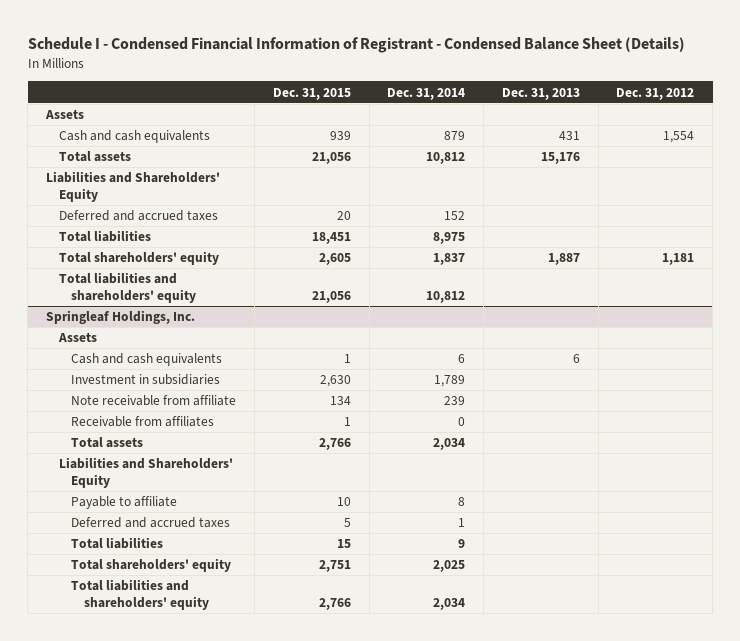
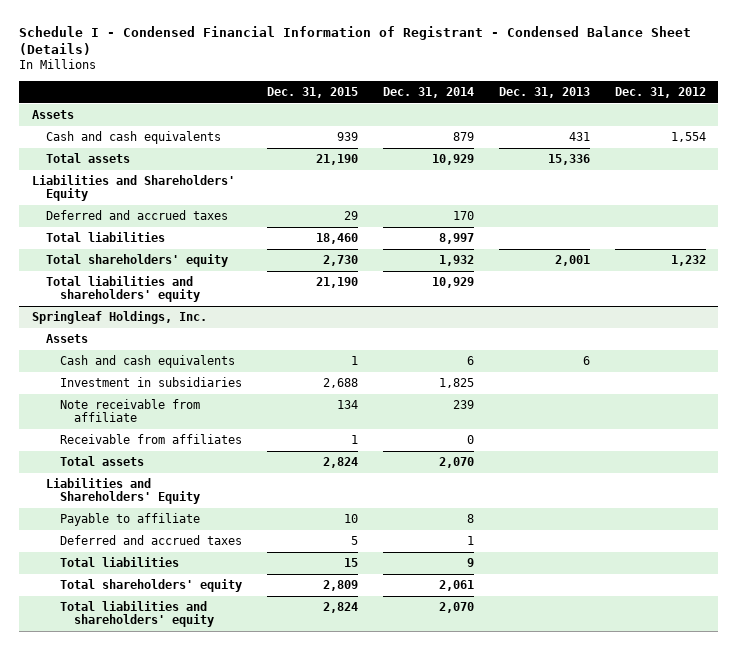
- Total assets | 21,056 | 10,812 | 15,176 |
+ Total assets | 21,190 | 10,929 | 15,336 |
- Deferred and accrued taxes | 20 | 152 | |
- Total liabilities | 18,451 | 8,975 | |
- Total shareholders' equity | 2,605 | 1,837 | 1,887 | 1,181
- Total liabilities and shareholders' equity | 21,056 | 10,812 | |
+ Deferred and accrued taxes | 29 | 170 | |
+ Total liabilities | 18,460 | 8,997 | |
+ Total shareholders' equity | 2,730 | 1,932 | 2,001 | 1,232
+ Total liabilities and shareholders' equity | 21,190 | 10,929 | |
@ Springleaf Holdings, Inc.
- Investment in subsidiaries | 2,630 | 1,789 | |
+ Investment in subsidiaries | 2,688 | 1,825 | |
- Total assets | 2,766 | 2,034 | |
+ Total assets | 2,824 | 2,070 | |
- Total shareholders' equity | 2,751 | 2,025 | |
- Total liabilities and shareholders' equity | 2,766 | 2,034 | |
+ Total shareholders' equity | 2,809 | 2,061 | |
+ Total liabilities and shareholders' equity | 2,824 | 2,070 | |

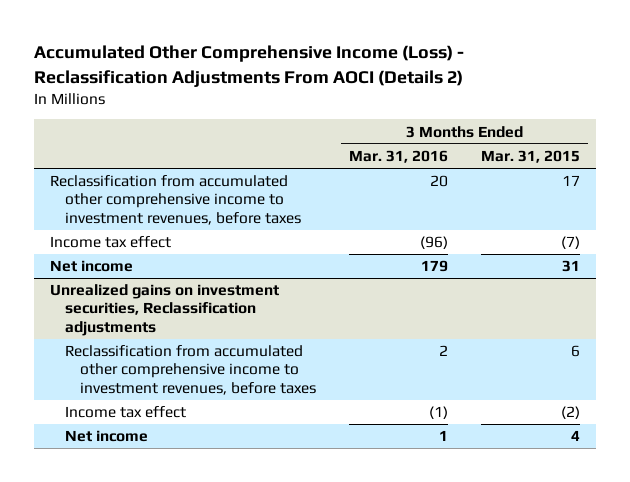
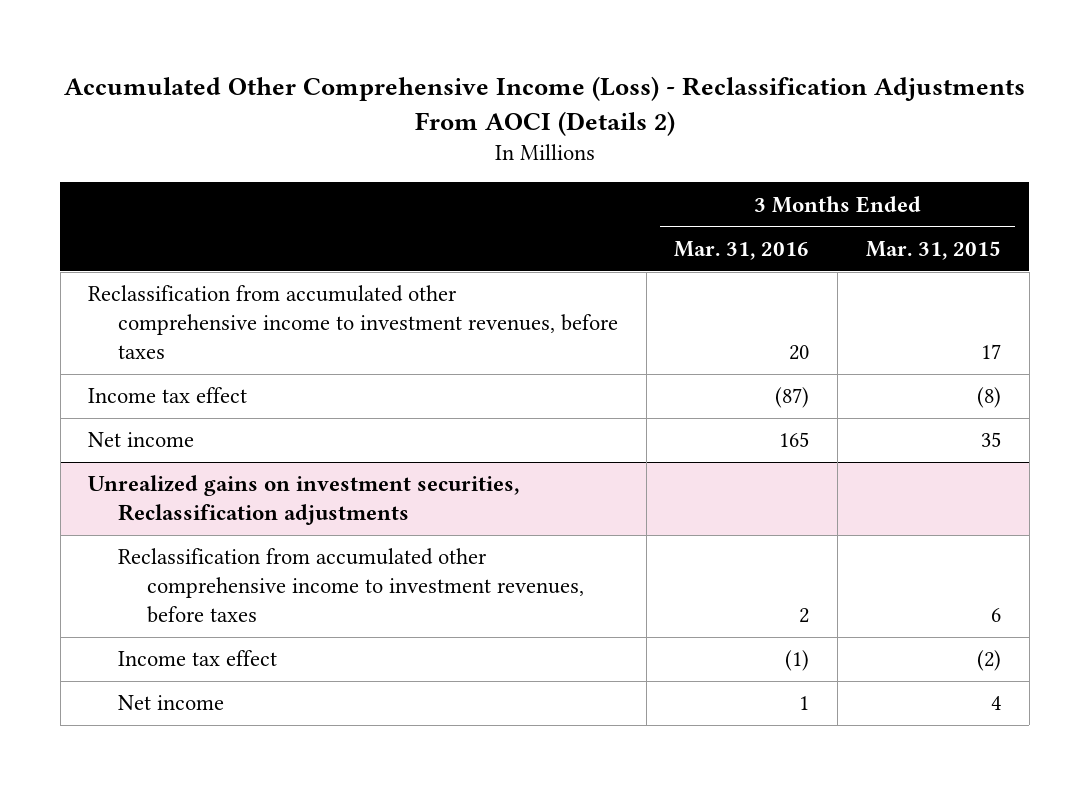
- Income tax effect | (96) | (7)
- Net income | 179 | 31
+ Income tax effect | (87) | (8)
+ Net income | 165 | 35

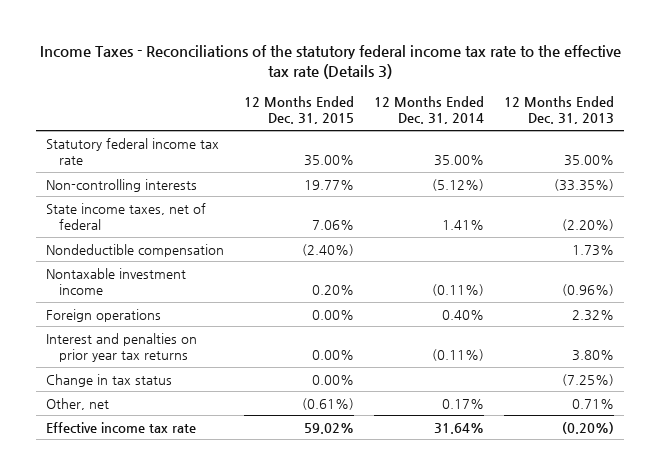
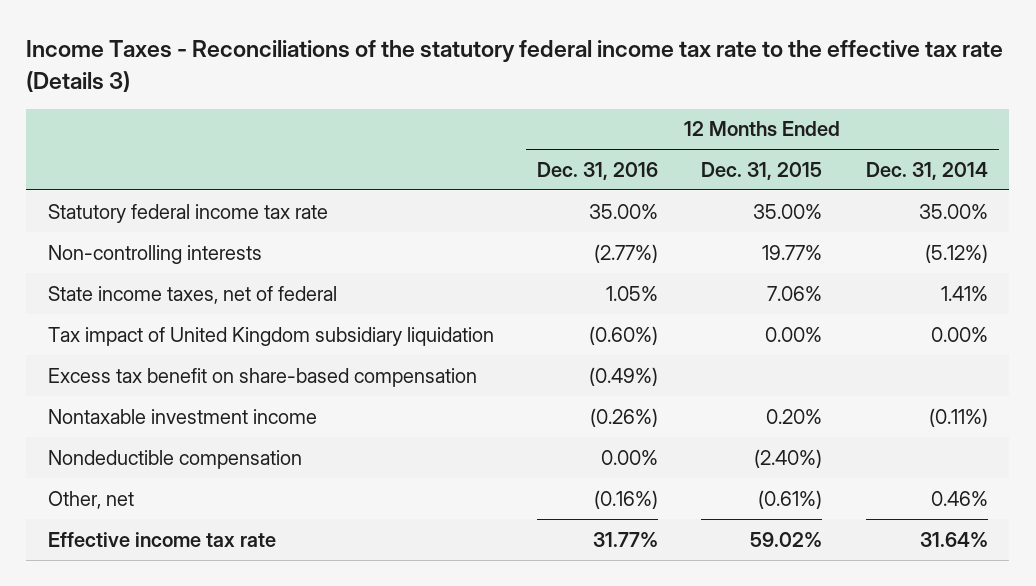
- | 12 Months Ended Dec. 31, 2015 | 12 Months Ended Dec. 31, 2014 | 12 Months Ended Dec. 31, 2013
+ | 12 Months Ended Dec. 31, 2016 | 12 Months Ended Dec. 31, 2015 | 12 Months Ended Dec. 31, 2014
+ Tax impact of United Kingdom subsidiary liquidation | (0.60%) | 0.00% | 0.00%
+ Excess tax benefit on share-based compensation | (0.49%) | |
- Foreign operations | 0.00% | 0.40% | 2.32%
- Interest and penalties on prior year tax returns | 0.00% | (0.11%) | 3.80%
- Change in tax status | 0.00% | | (7.25%)
- Other, net | (0.61%) | 0.17% | 0.71%
moved down: Nondeductible compensation | 0.00% | (2.40%) |
+ Other, net | (0.16%) | (0.61%) | 0.46%

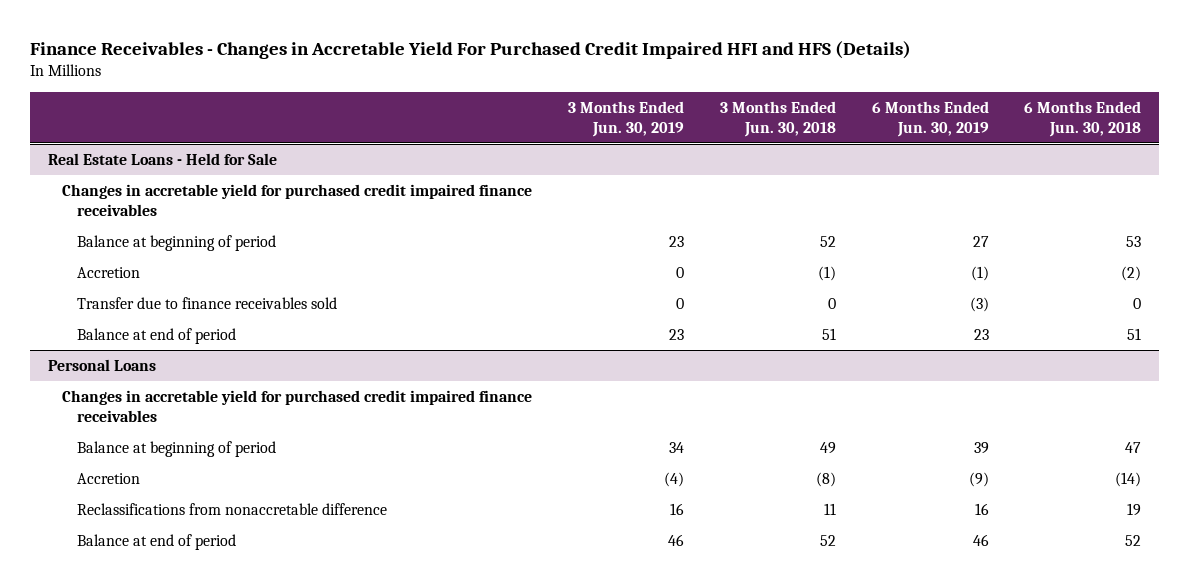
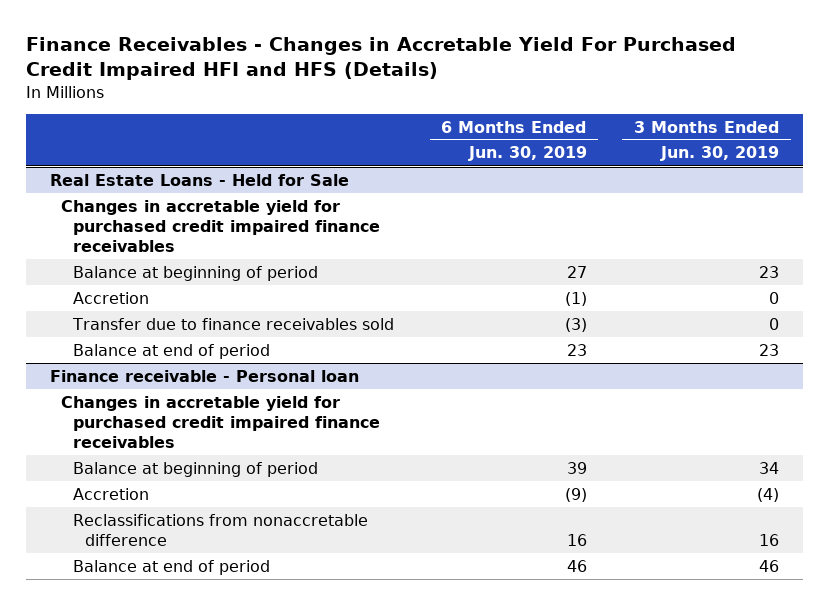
- | 3 Months Ended Jun. 30, 2019 | 3 Months Ended Jun. 30, 2018 | 6 Months Ended Jun. 30, 2019 | 6 Months Ended Jun. 30, 2018
+ | 6 Months Ended Jun. 30, 2019 | 3 Months Ended Jun. 30, 2019
- Personal Loans
+ Finance receivable - Personal loan

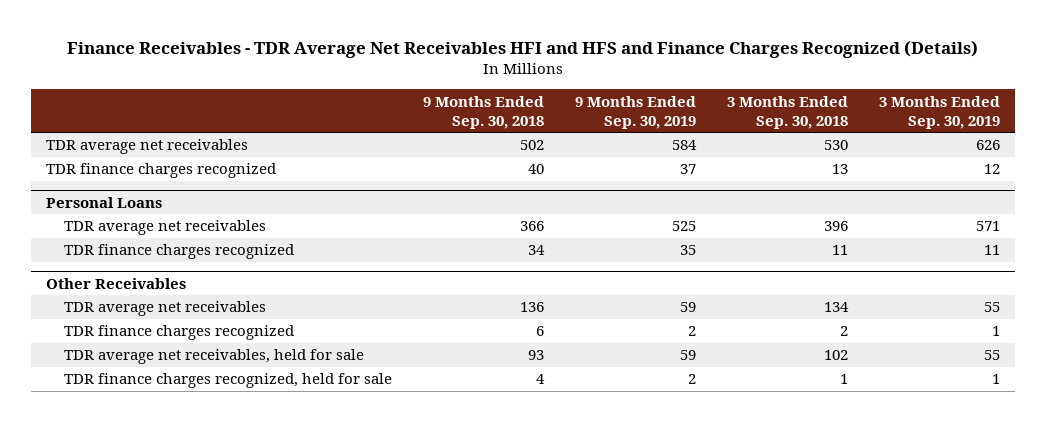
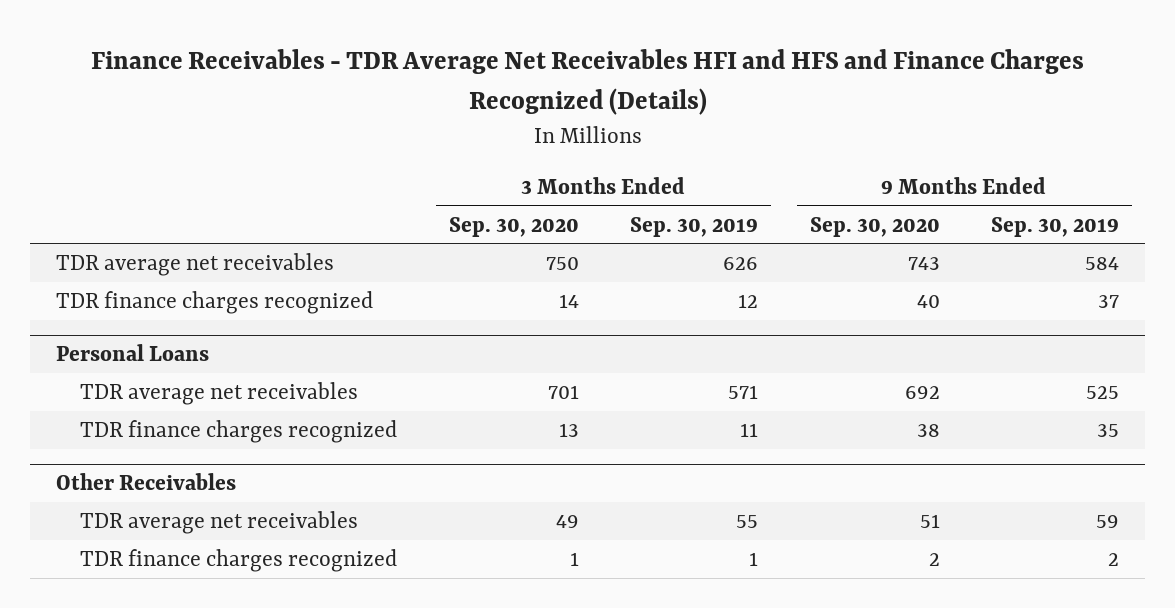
- | 9 Months Ended Sep. 30, 2018 | 9 Months Ended Sep. 30, 2019 | 3 Months Ended Sep. 30, 2018 | 3 Months Ended Sep. 30, 2019
+ | 3 Months Ended Sep. 30, 2020 | 3 Months Ended Sep. 30, 2019 | 9 Months Ended Sep. 30, 2020 | 9 Months Ended Sep. 30, 2019
@ Other Receivables
- TDR average net receivables, held for sale | 93 | 59 | 102 | 55
- TDR finance charges recognized, held for sale | 4 | 2 | 1 | 1

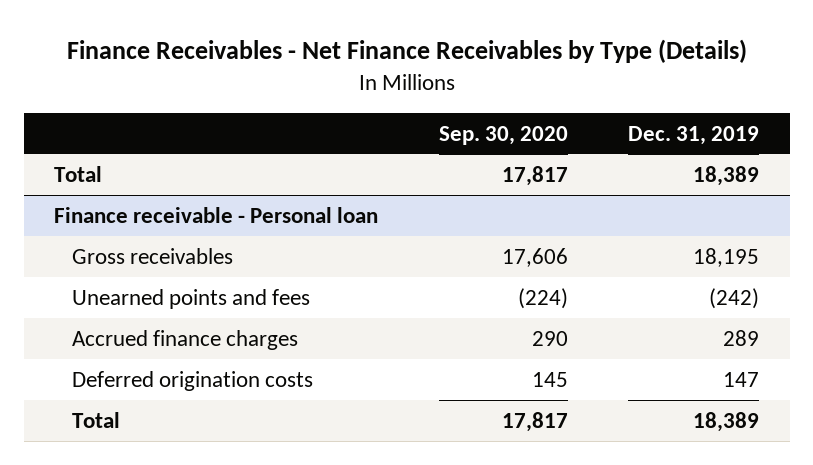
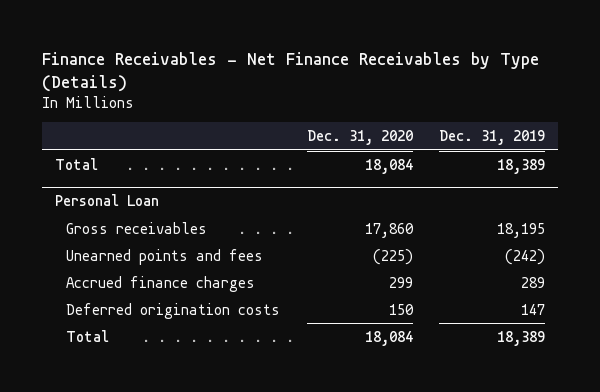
- | Sep. 30, 2020 | Dec. 31, 2019
+ | Dec. 31, 2020 | Dec. 31, 2019
- Finance receivable - Personal loan
+ Personal Loan

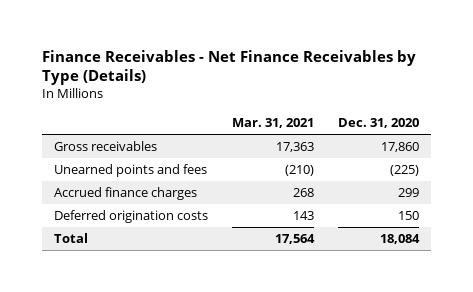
- | Dec. 31, 2020 | Dec. 31, 2019
+ | Mar. 31, 2021 | Dec. 31, 2020
- Total | 18,084 | 18,389
- Personal Loan

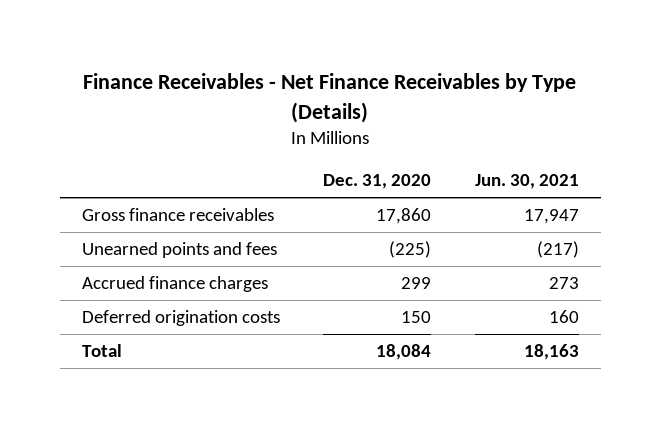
- | Mar. 31, 2021 | Dec. 31, 2020
+ | Dec. 31, 2020 | Jun. 30, 2021
- Gross receivables | 17,363 | 17,860
+ Gross finance receivables | 17,860 | 17,947

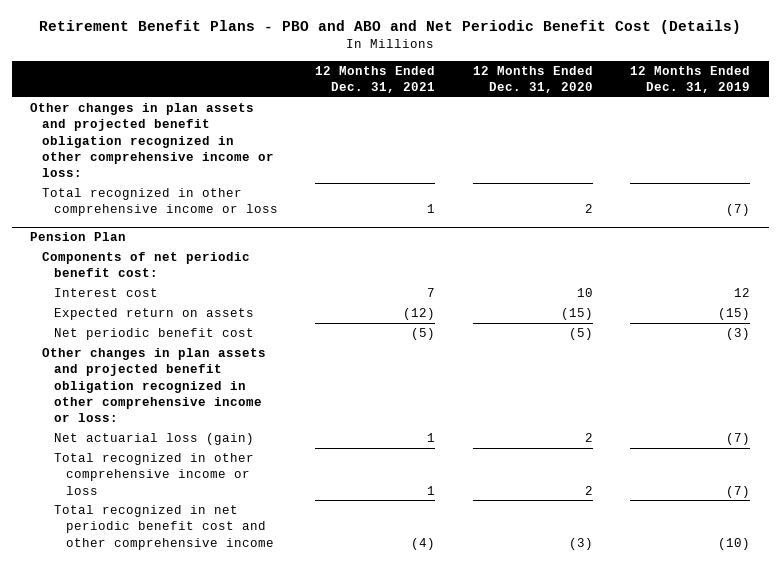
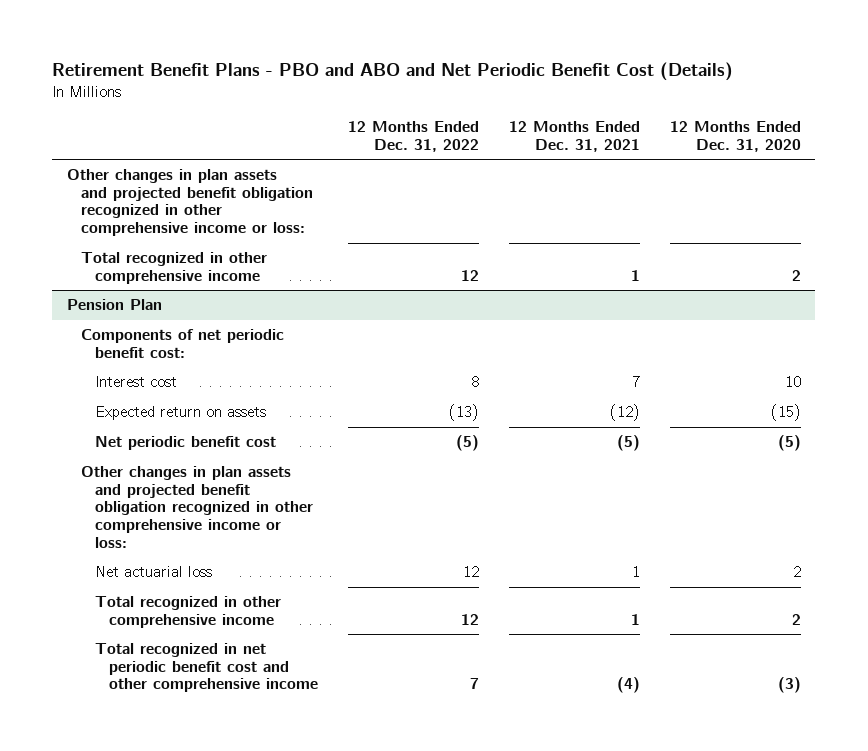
- | 12 Months Ended Dec. 31, 2021 | 12 Months Ended Dec. 31, 2020 | 12 Months Ended Dec. 31, 2019
+ | 12 Months Ended Dec. 31, 2022 | 12 Months Ended Dec. 31, 2021 | 12 Months Ended Dec. 31, 2020
- Total recognized in other comprehensive income or loss | 1 | 2 | (7)
+ Total recognized in other comprehensive income | 12 | 1 | 2
@ Pension Plan
- Net actuarial loss (gain) | 1 | 2 | (7)
- Total recognized in other comprehensive income or loss | 1 | 2 | (7)
+ Net actuarial loss | 12 | 1 | 2
+ Total recognized in other comprehensive income | 12 | 1 | 2

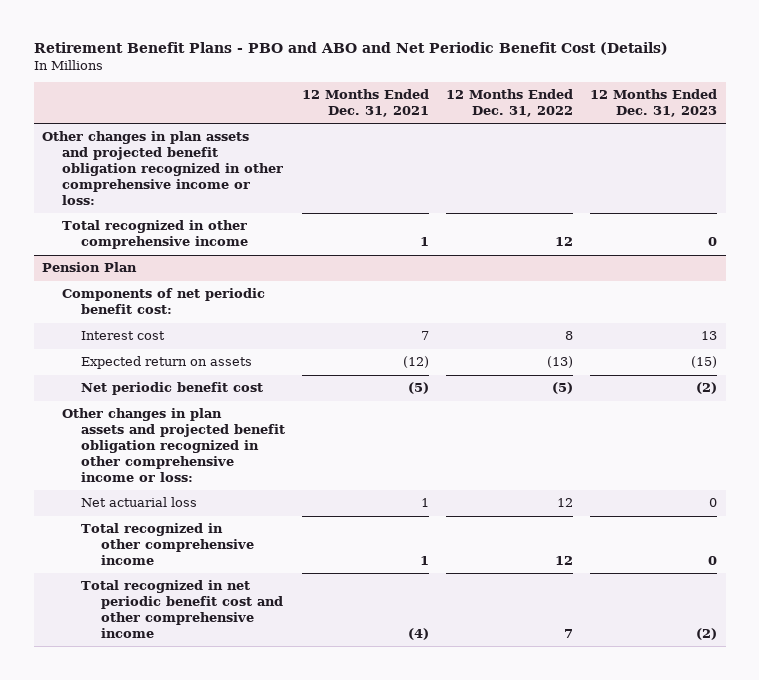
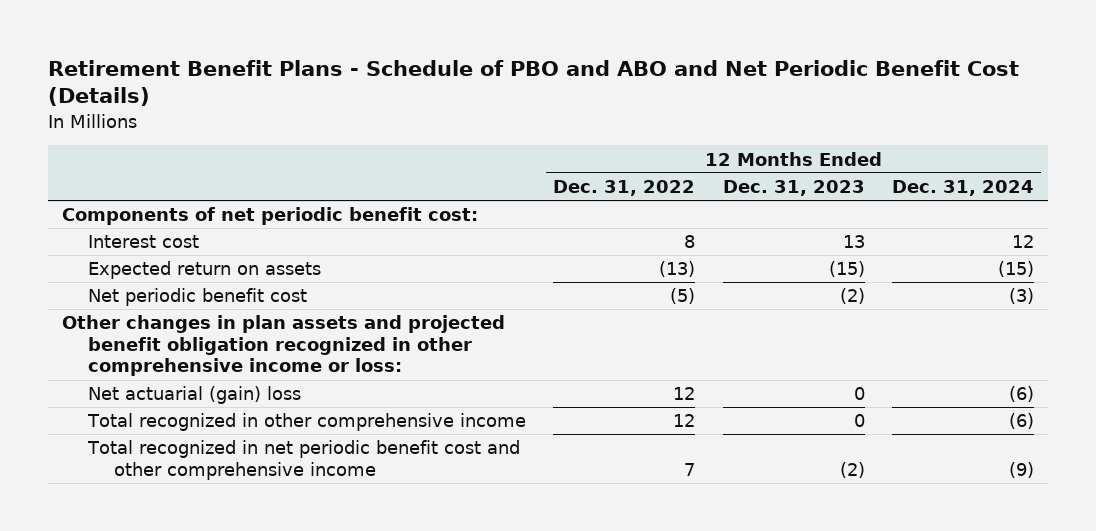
- Retirement Benefit Plans - PBO and ABO and Net Periodic Benefit Cost (Details)
+ Retirement Benefit Plans - Schedule of PBO and ABO and Net Periodic Benefit Cost (Details)
- | 12 Months Ended Dec. 31, 2021 | 12 Months Ended Dec. 31, 2022 | 12 Months Ended Dec. 31, 2023
+ | 12 Months Ended Dec. 31, 2022 | 12 Months Ended Dec. 31, 2023 | 12 Months Ended Dec. 31, 2024
- Other changes in plan assets and projected benefit obligation recognized in other comprehensive income or loss:
- Total recognized in other comprehensive income | 1 | 12 | 0
- Pension Plan
- Net actuarial loss | 1 | 12 | 0
+ Net actuarial (gain) loss | 12 | 0 | (6)

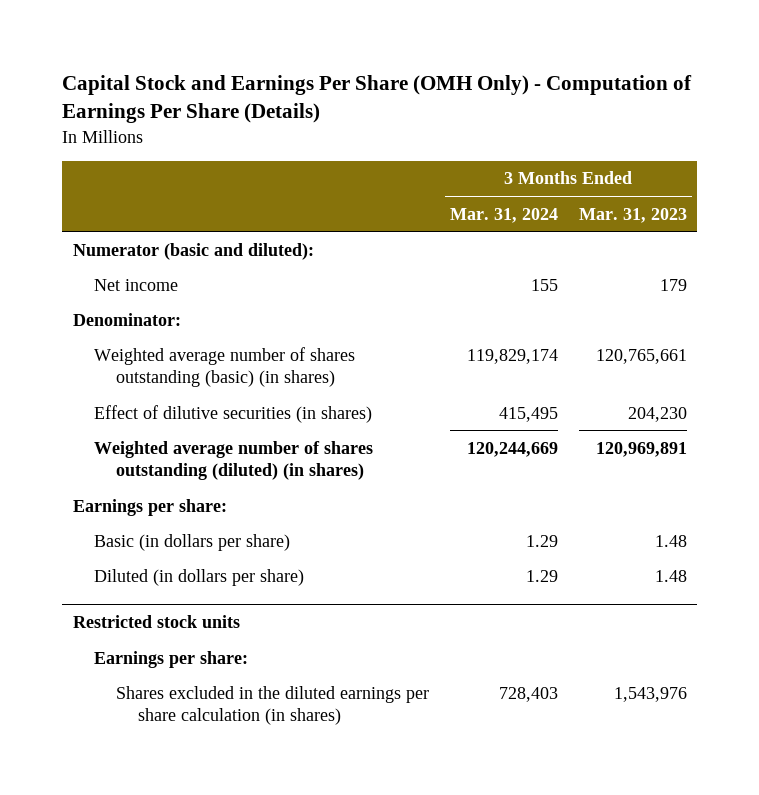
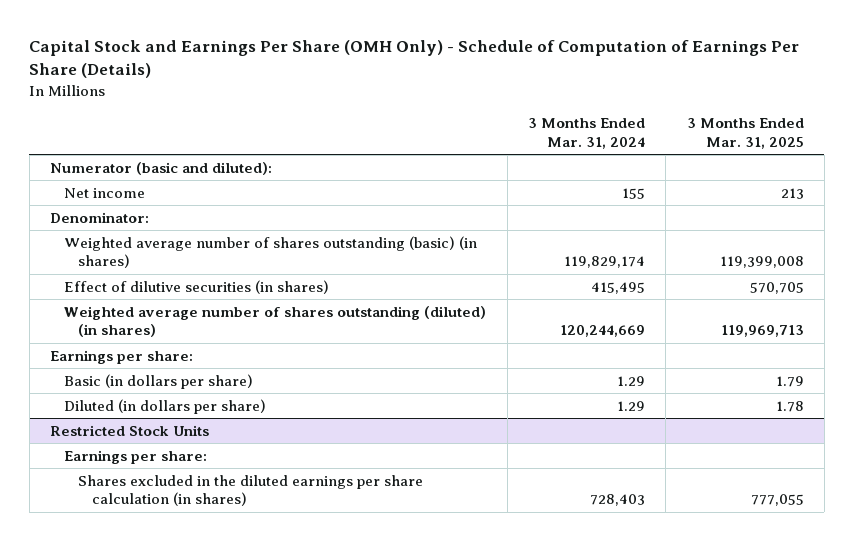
- Capital Stock and Earnings Per Share (OMH Only) - Computation of Earnings Per Share (Details)
+ Capital Stock and Earnings Per Share (OMH Only) - Schedule of Computation of Earnings Per Share (Details)
- | 3 Months Ended Mar. 31, 2024 | 3 Months Ended Mar. 31, 2023
+ | 3 Months Ended Mar. 31, 2024 | 3 Months Ended Mar. 31, 2025
- Restricted stock units
+ Restricted Stock Units

